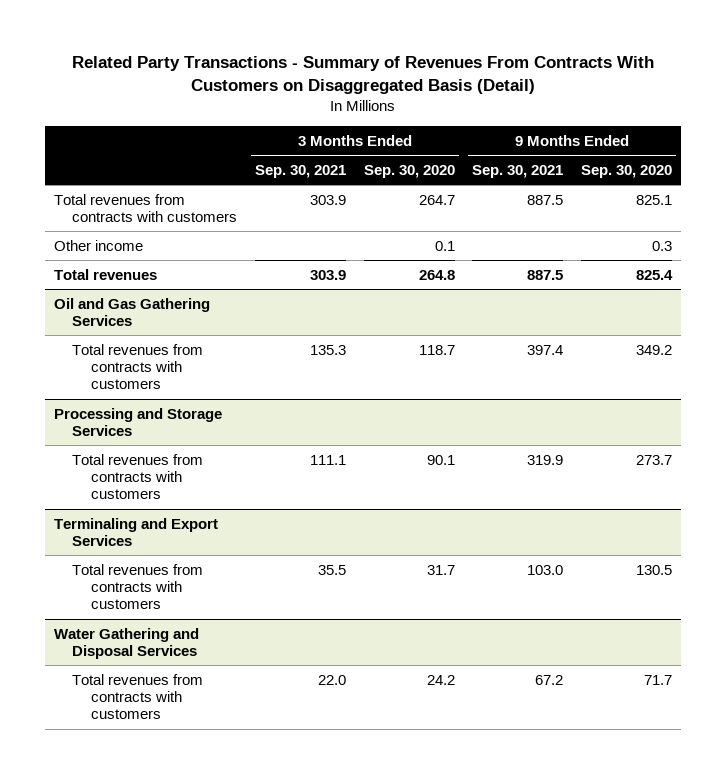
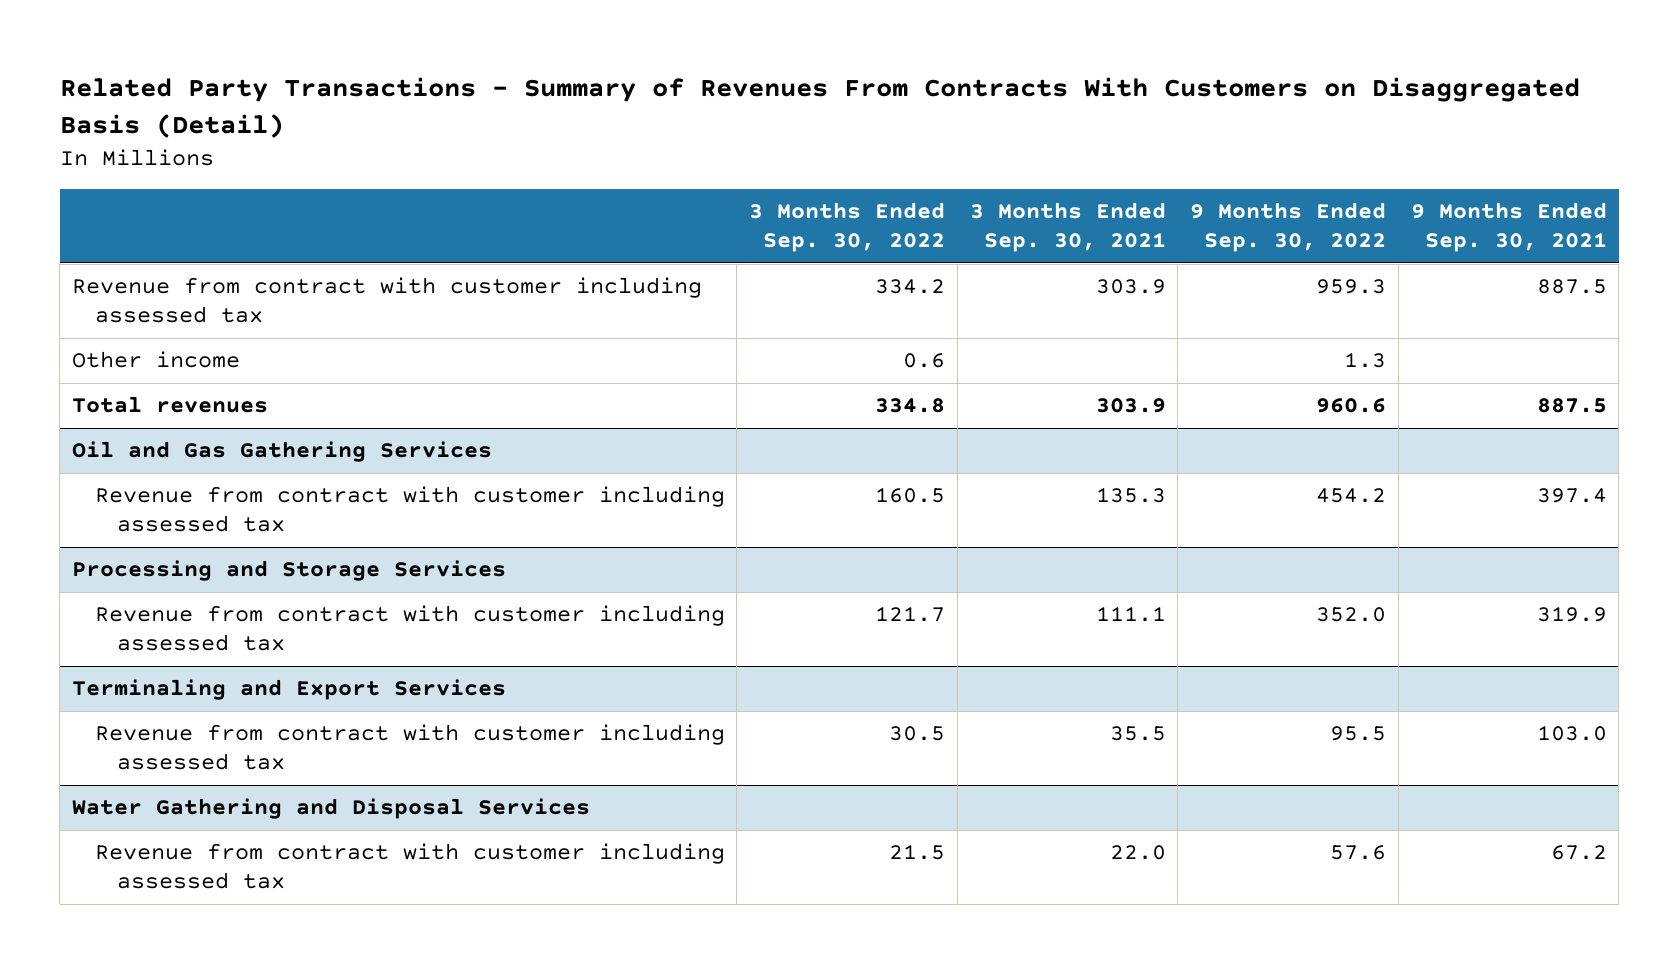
- | 3 Months Ended Sep. 30, 2021 | 3 Months Ended Sep. 30, 2020 | 9 Months Ended Sep. 30, 2021 | 9 Months Ended Sep. 30, 2020
+ | 3 Months Ended Sep. 30, 2022 | 3 Months Ended Sep. 30, 2021 | 9 Months Ended Sep. 30, 2022 | 9 Months Ended Sep. 30, 2021
- Total revenues from contracts with customers | 303.9 | 264.7 | 887.5 | 825.1
+ Revenue from contract with customer including assessed tax | 334.2 | 303.9 | 959.3 | 887.5
@ Oil and Gas Gathering Services
- Total revenues from contracts with customers | 135.3 | 118.7 | 397.4 | 349.2
+ Revenue from contract with customer including assessed tax | 160.5 | 135.3 | 454.2 | 397.4
@ Processing and Storage Services
- Total revenues from contracts with customers | 111.1 | 90.1 | 319.9 | 273.7
+ Revenue from contract with customer including assessed tax | 121.7 | 111.1 | 352.0 | 319.9
@ Terminaling and Export Services
- Total revenues from contracts with customers | 35.5 | 31.7 | 103.0 | 130.5
+ Revenue from contract with customer including assessed tax | 30.5 | 35.5 | 95.5 | 103.0
@ Water Gathering and Disposal Services
- Total revenues from contracts with customers | 22.0 | 24.2 | 67.2 | 71.7
+ Revenue from contract with customer including assessed tax | 21.5 | 22.0 | 57.6 | 67.2

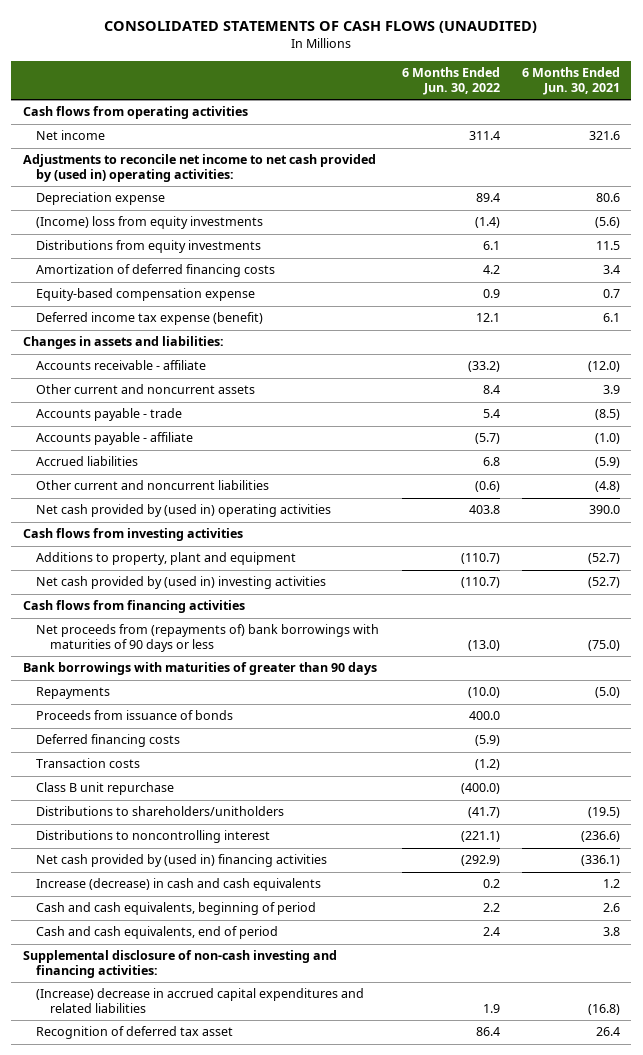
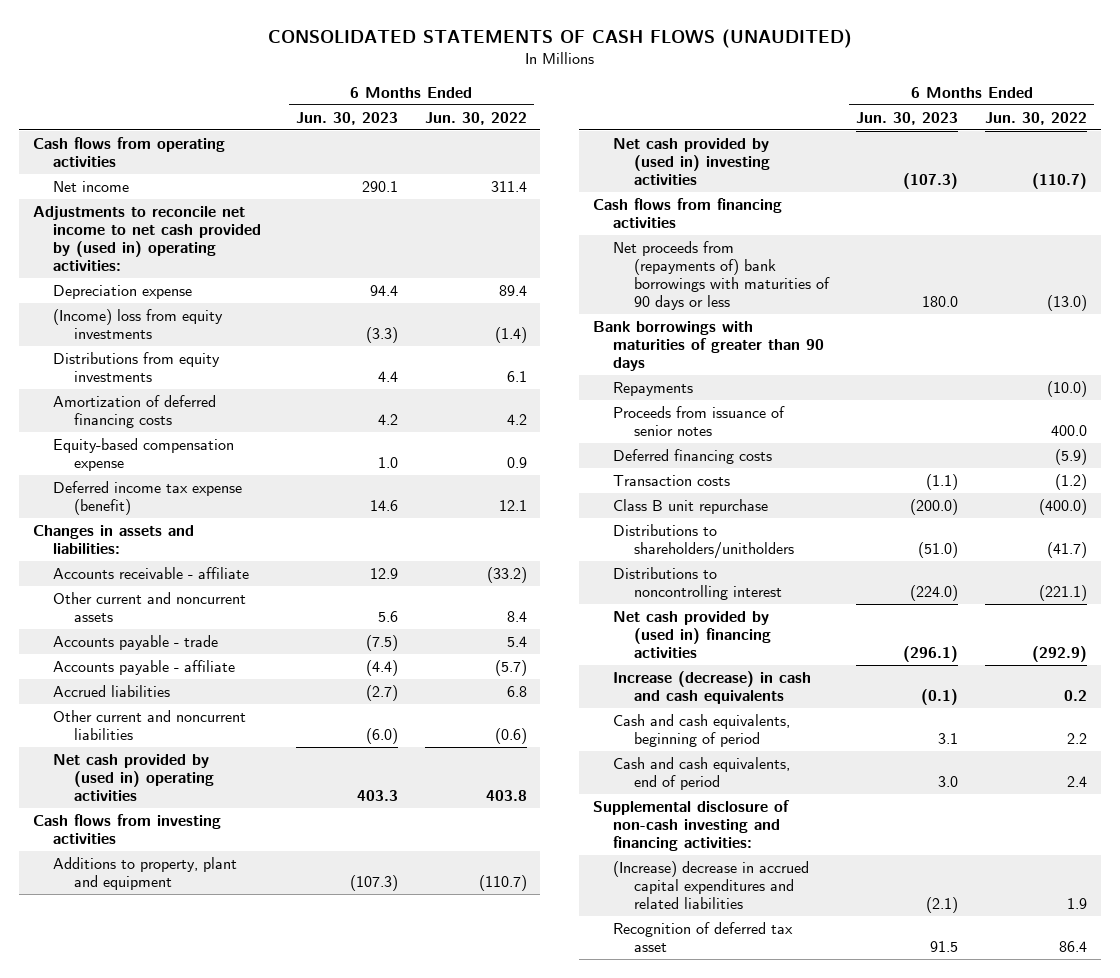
- | 6 Months Ended Jun. 30, 2022 | 6 Months Ended Jun. 30, 2021
+ | 6 Months Ended Jun. 30, 2023 | 6 Months Ended Jun. 30, 2022
- Proceeds from issuance of bonds | 400.0 |
+ Proceeds from issuance of senior notes | | 400.0

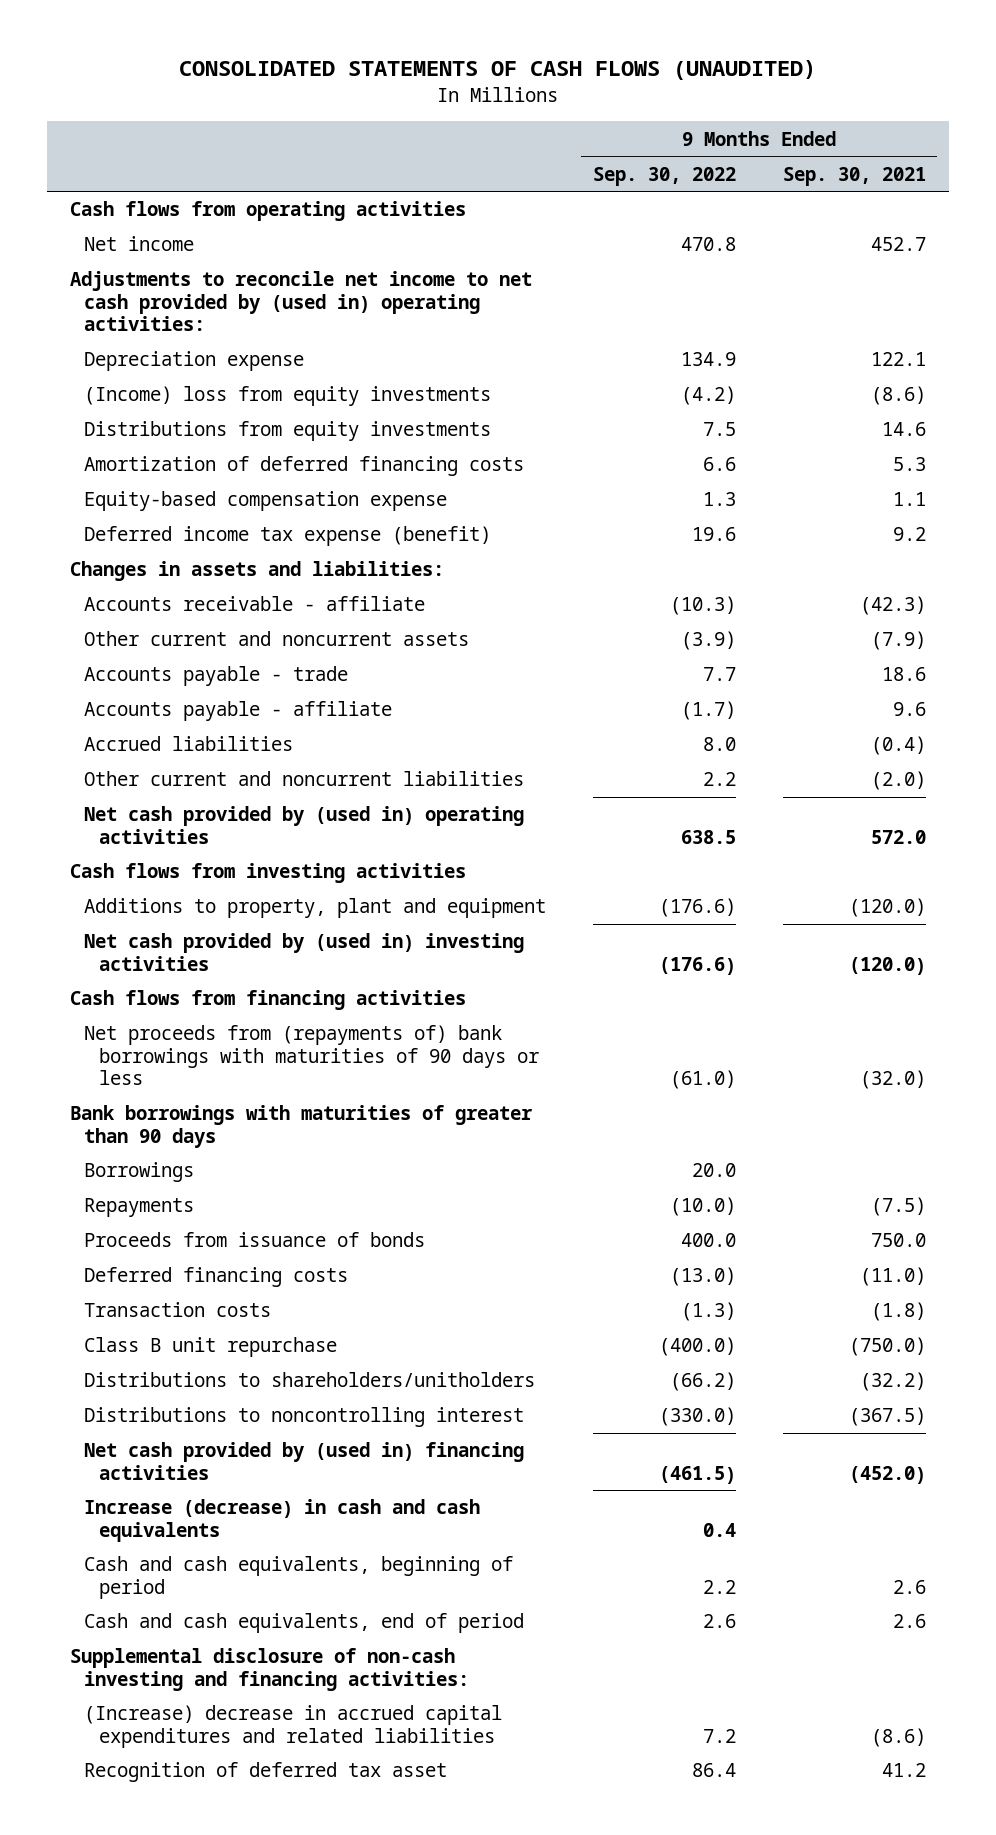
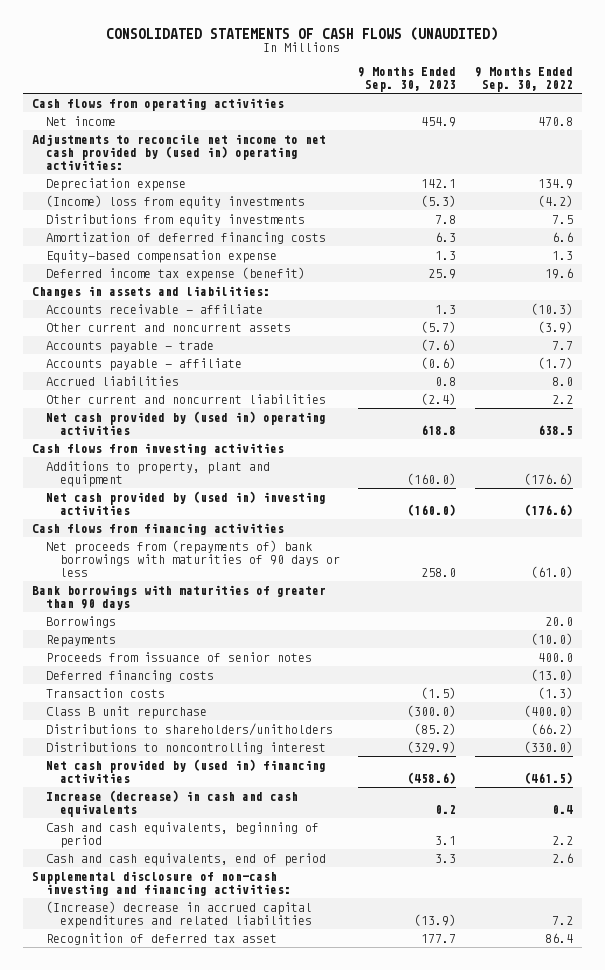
- | 9 Months Ended Sep. 30, 2022 | 9 Months Ended Sep. 30, 2021
+ | 9 Months Ended Sep. 30, 2023 | 9 Months Ended Sep. 30, 2022
- Proceeds from issuance of bonds | 400.0 | 750.0
+ Proceeds from issuance of senior notes | | 400.0

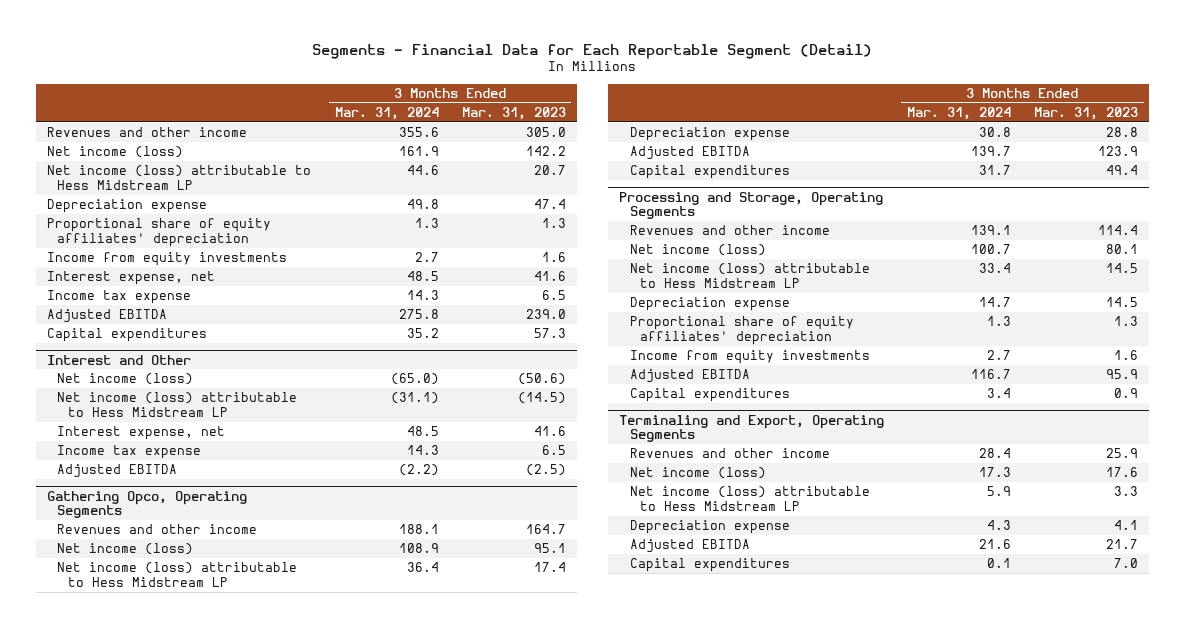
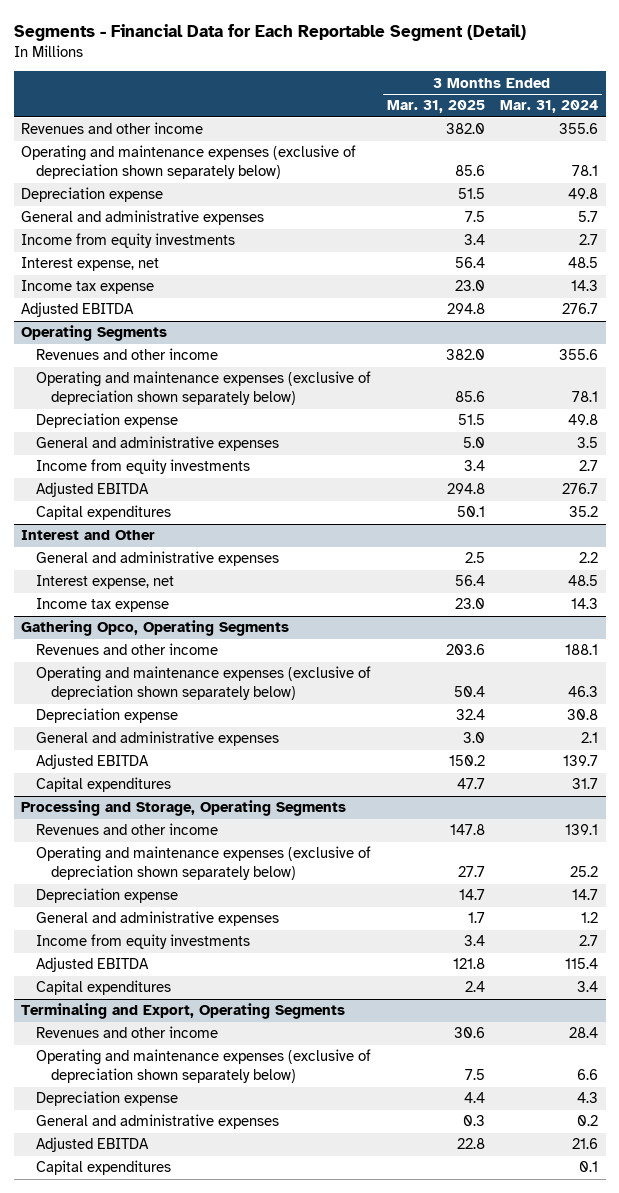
- | 3 Months Ended Mar. 31, 2024 | 3 Months Ended Mar. 31, 2023
+ | 3 Months Ended Mar. 31, 2025 | 3 Months Ended Mar. 31, 2024
- Net income (loss) | 161.9 | 142.2
- Net income (loss) attributable to Hess Midstream LP | 44.6 | 20.7
+ Operating and maintenance expenses (exclusive of depreciation shown separately below) | 85.6 | 78.1
- Proportional share of equity affiliates' depreciation | 1.3 | 1.3
+ General and administrative expenses | 7.5 | 5.7
- Adjusted EBITDA | 275.8 | 239.0
+ Adjusted EBITDA | 294.8 | 276.7
+ Operating Segments
+ Revenues and other income | 382.0 | 355.6
+ Operating and maintenance expenses (exclusive of depreciation shown separately below) | 85.6 | 78.1
+ Depreciation expense | 51.5 | 49.8
+ General and administrative expenses | 5.0 | 3.5
+ Income from equity investments | 3.4 | 2.7
+ Adjusted EBITDA | 294.8 | 276.7
@ Interest and Other
- Net income (loss) | (65.0) | (50.6)
- Net income (loss) attributable to Hess Midstream LP | (31.1) | (14.5)
+ General and administrative expenses | 2.5 | 2.2
- Adjusted EBITDA | (2.2) | (2.5)
@ Gathering Opco, Operating Segments
- Net income (loss) | 108.9 | 95.1
- Net income (loss) attributable to Hess Midstream LP | 36.4 | 17.4
+ Operating and maintenance expenses (exclusive of depreciation shown separately below) | 50.4 | 46.3
+ General and administrative expenses | 3.0 | 2.1
@ Processing and Storage, Operating Segments
- Net income (loss) | 100.7 | 80.1
- Net income (loss) attributable to Hess Midstream LP | 33.4 | 14.5
+ Operating and maintenance expenses (exclusive of depreciation shown separately below) | 27.7 | 25.2
- Proportional share of equity affiliates' depreciation | 1.3 | 1.3
+ General and administrative expenses | 1.7 | 1.2
- Adjusted EBITDA | 116.7 | 95.9
+ Adjusted EBITDA | 121.8 | 115.4
@ Terminaling and Export, Operating Segments
- Net income (loss) | 17.3 | 17.6
- Net income (loss) attributable to Hess Midstream LP | 5.9 | 3.3
+ Operating and maintenance expenses (exclusive of depreciation shown separately below) | 7.5 | 6.6
+ General and administrative expenses | 0.3 | 0.2

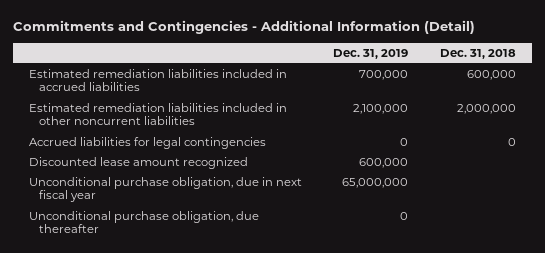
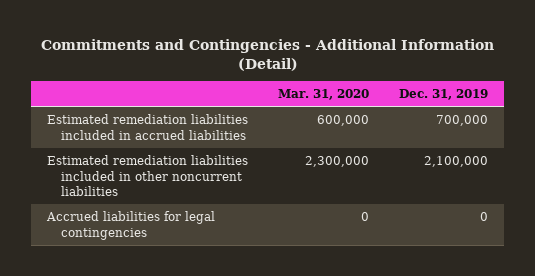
- | Dec. 31, 2019 | Dec. 31, 2018
+ | Mar. 31, 2020 | Dec. 31, 2019
- Discounted lease amount recognized | 600,000 |
- Unconditional purchase obligation, due in next fiscal year | 65,000,000 |
- Unconditional purchase obligation, due thereafter | 0 |

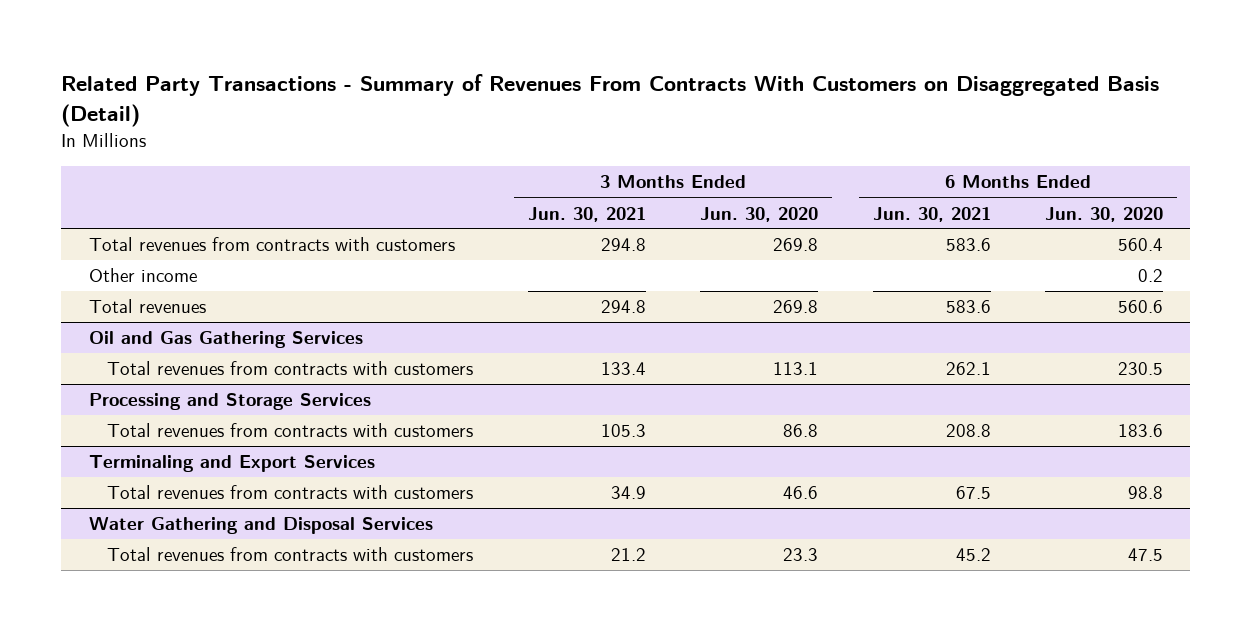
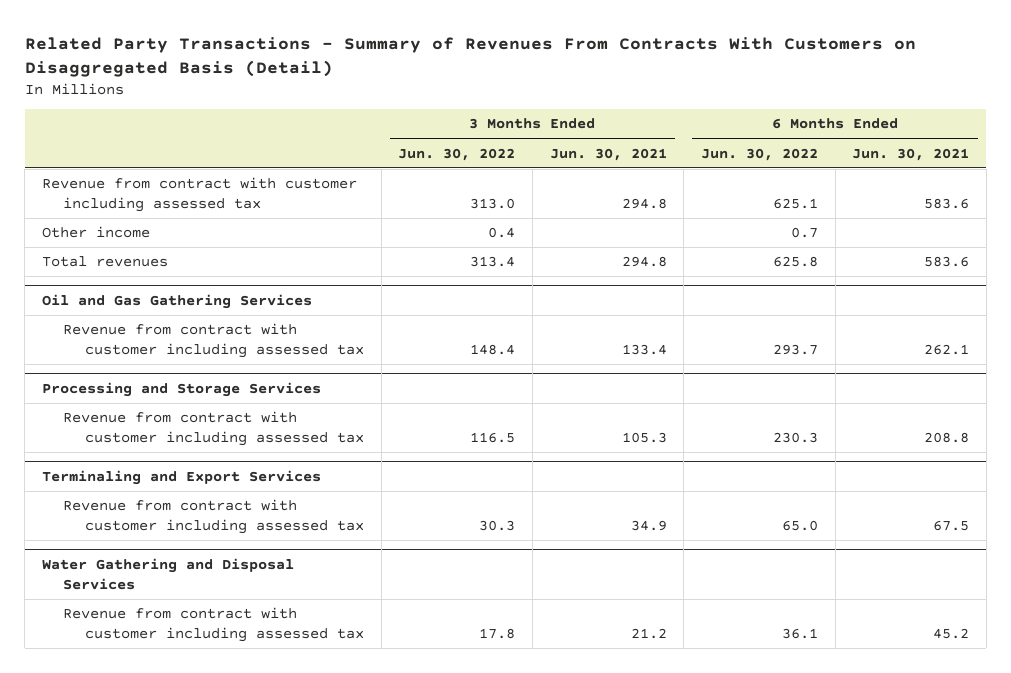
- | 3 Months Ended Jun. 30, 2021 | 3 Months Ended Jun. 30, 2020 | 6 Months Ended Jun. 30, 2021 | 6 Months Ended Jun. 30, 2020
+ | 3 Months Ended Jun. 30, 2022 | 3 Months Ended Jun. 30, 2021 | 6 Months Ended Jun. 30, 2022 | 6 Months Ended Jun. 30, 2021
- Total revenues from contracts with customers | 294.8 | 269.8 | 583.6 | 560.4
+ Revenue from contract with customer including assessed tax | 313.0 | 294.8 | 625.1 | 583.6
@ Oil and Gas Gathering Services
- Total revenues from contracts with customers | 133.4 | 113.1 | 262.1 | 230.5
+ Revenue from contract with customer including assessed tax | 148.4 | 133.4 | 293.7 | 262.1
@ Processing and Storage Services
- Total revenues from contracts with customers | 105.3 | 86.8 | 208.8 | 183.6
+ Revenue from contract with customer including assessed tax | 116.5 | 105.3 | 230.3 | 208.8
@ Terminaling and Export Services
- Total revenues from contracts with customers | 34.9 | 46.6 | 67.5 | 98.8
+ Revenue from contract with customer including assessed tax | 30.3 | 34.9 | 65.0 | 67.5
@ Water Gathering and Disposal Services
- Total revenues from contracts with customers | 21.2 | 23.3 | 45.2 | 47.5
+ Revenue from contract with customer including assessed tax | 17.8 | 21.2 | 36.1 | 45.2

